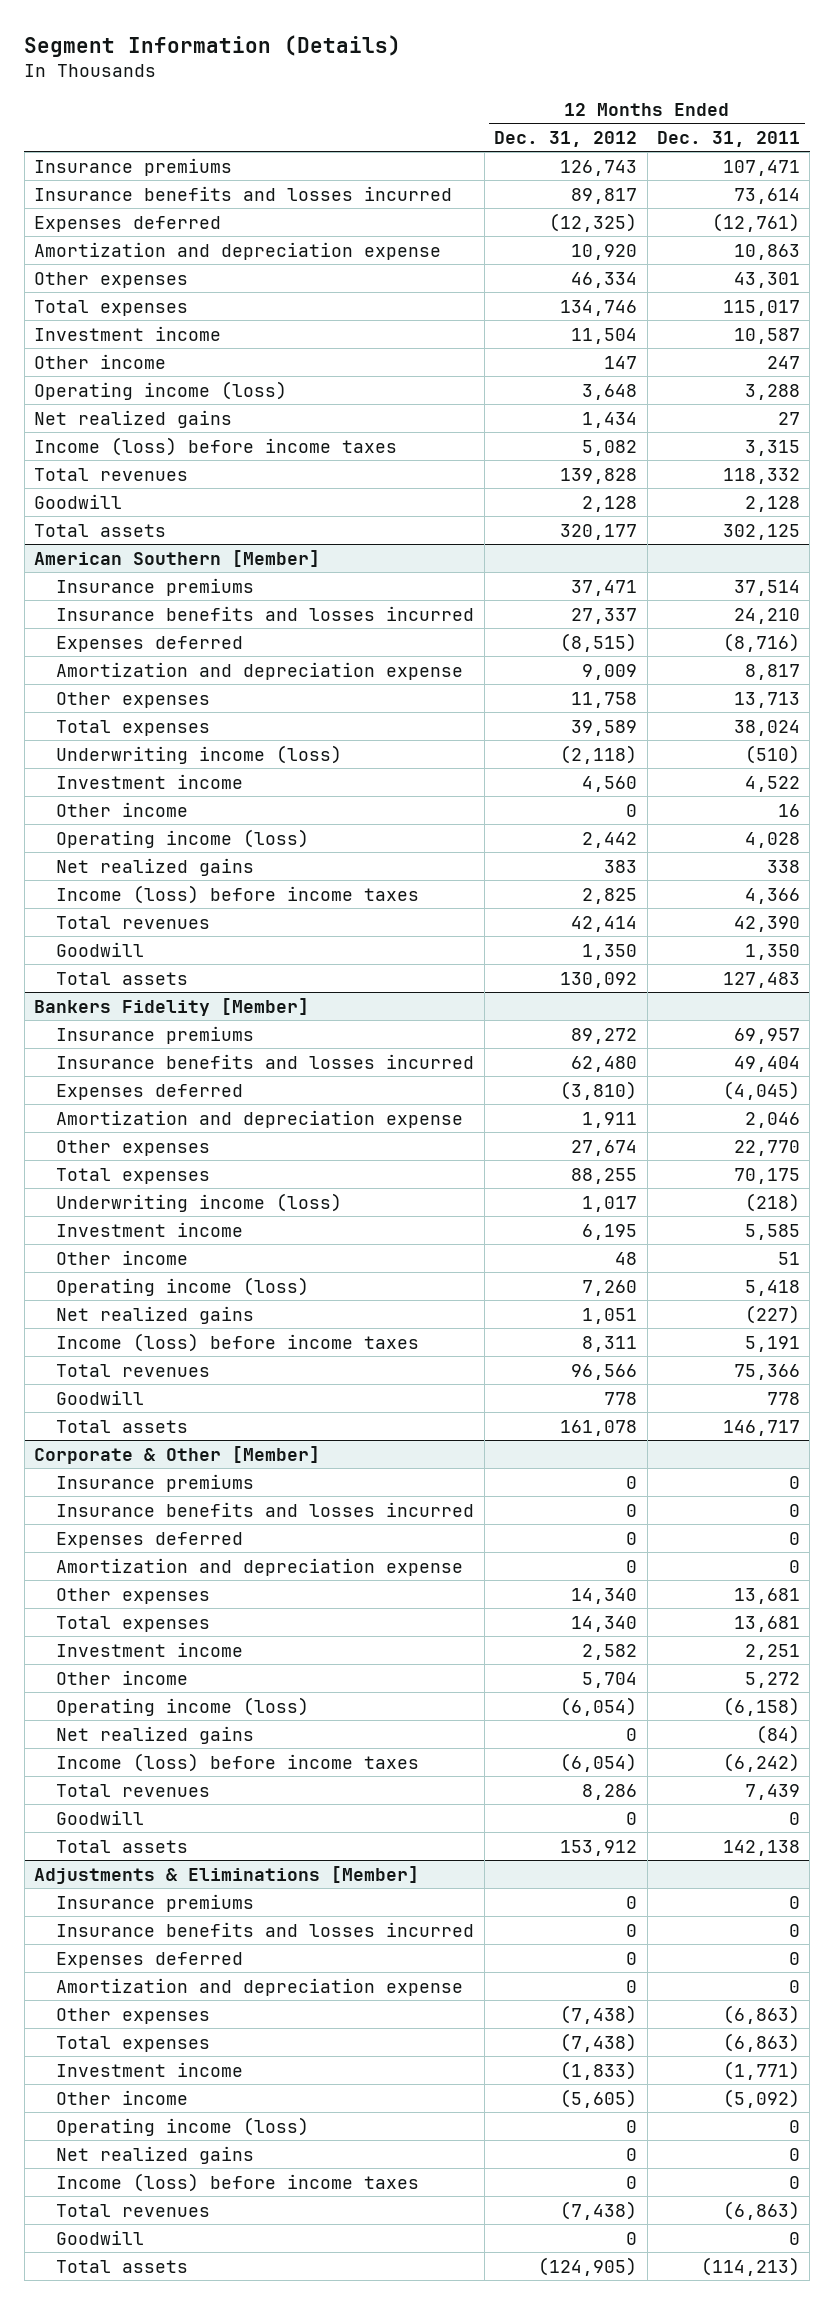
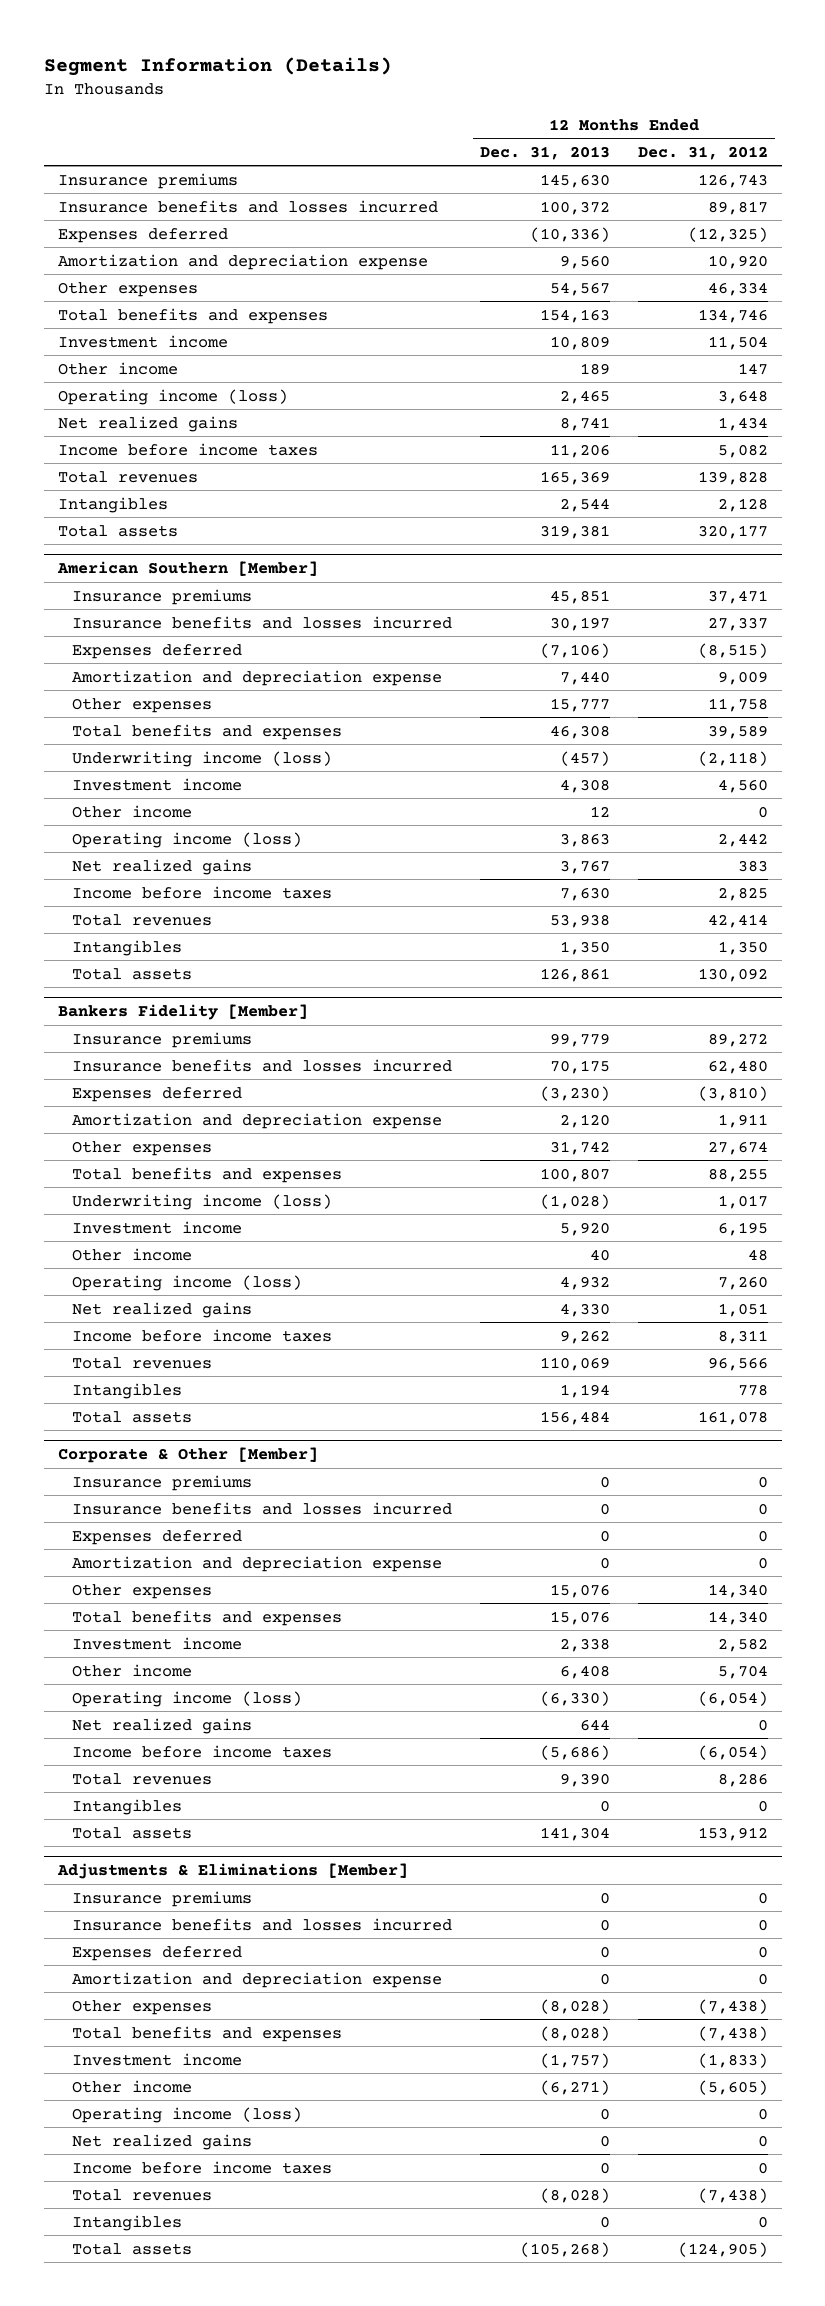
- | 12 Months Ended Dec. 31, 2012 | 12 Months Ended Dec. 31, 2011
+ | 12 Months Ended Dec. 31, 2013 | 12 Months Ended Dec. 31, 2012
- Total expenses | 134,746 | 115,017
+ Total benefits and expenses | 154,163 | 134,746
- Income (loss) before income taxes | 5,082 | 3,315
+ Income before income taxes | 11,206 | 5,082
- Goodwill | 2,128 | 2,128
+ Intangibles | 2,544 | 2,128
@ American Southern [Member]
- Total expenses | 39,589 | 38,024
+ Total benefits and expenses | 46,308 | 39,589
- Income (loss) before income taxes | 2,825 | 4,366
+ Income before income taxes | 7,630 | 2,825
- Goodwill | 1,350 | 1,350
+ Intangibles | 1,350 | 1,350
@ Bankers Fidelity [Member]
- Total expenses | 88,255 | 70,175
+ Total benefits and expenses | 100,807 | 88,255
- Income (loss) before income taxes | 8,311 | 5,191
+ Income before income taxes | 9,262 | 8,311
- Goodwill | 778 | 778
+ Intangibles | 1,194 | 778
@ Corporate & Other [Member]
- Total expenses | 14,340 | 13,681
+ Total benefits and expenses | 15,076 | 14,340
- Income (loss) before income taxes | (6,054) | (6,242)
+ Income before income taxes | (5,686) | (6,054)
- Goodwill | 0 | 0
+ Intangibles | 0 | 0
@ Adjustments & Eliminations [Member]
- Total expenses | (7,438) | (6,863)
+ Total benefits and expenses | (8,028) | (7,438)
- Income (loss) before income taxes | 0 | 0
+ Income before income taxes | 0 | 0
- Goodwill | 0 | 0
+ Intangibles | 0 | 0

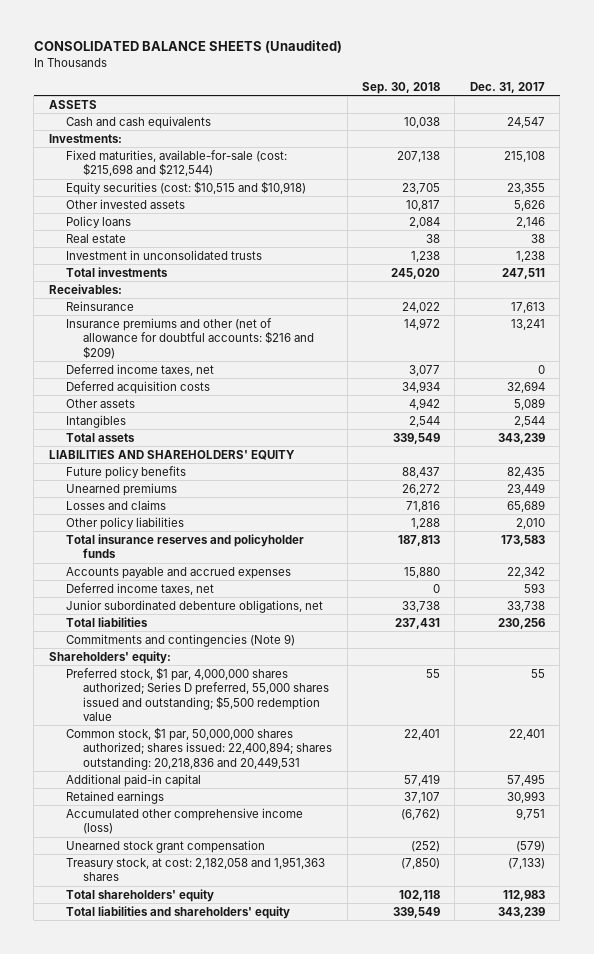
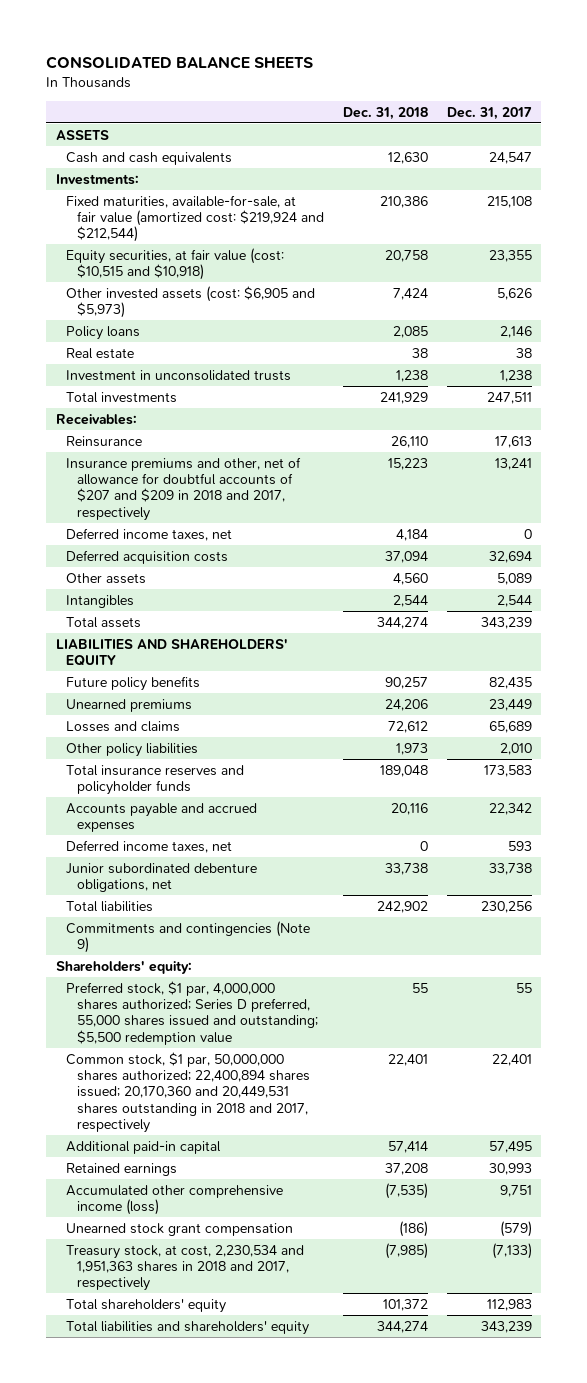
- CONSOLIDATED BALANCE SHEETS (Unaudited)
+ CONSOLIDATED BALANCE SHEETS
- | Sep. 30, 2018 | Dec. 31, 2017
+ | Dec. 31, 2018 | Dec. 31, 2017
- Fixed maturities, available-for-sale (cost: $215,698 and $212,544) | 207,138 | 215,108
- Equity securities (cost: $10,515 and $10,918) | 23,705 | 23,355
- Other invested assets | 10,817 | 5,626
+ Fixed maturities, available-for-sale, at fair value (amortized cost: $219,924 and $212,544) | 210,386 | 215,108
+ Equity securities, at fair value (cost: $10,515 and $10,918) | 20,758 | 23,355
+ Other invested assets (cost: $6,905 and $5,973) | 7,424 | 5,626
- Insurance premiums and other (net of allowance for doubtful accounts: $216 and $209) | 14,972 | 13,241
+ Insurance premiums and other, net of allowance for doubtful accounts of $207 and $209 in 2018 and 2017, respectively | 15,223 | 13,241
- Common stock, $1 par, 50,000,000 shares authorized; shares issued: 22,400,894; shares outstanding: 20,218,836 and 20,449,531 | 22,401 | 22,401
+ Common stock, $1 par, 50,000,000 shares authorized; 22,400,894 shares issued; 20,170,360 and 20,449,531 shares outstanding in 2018 and 2017, respectively | 22,401 | 22,401
- Treasury stock, at cost: 2,182,058 and 1,951,363 shares | (7,850) | (7,133)
+ Treasury stock, at cost, 2,230,534 and 1,951,363 shares in 2018 and 2017, respectively | (7,985) | (7,133)

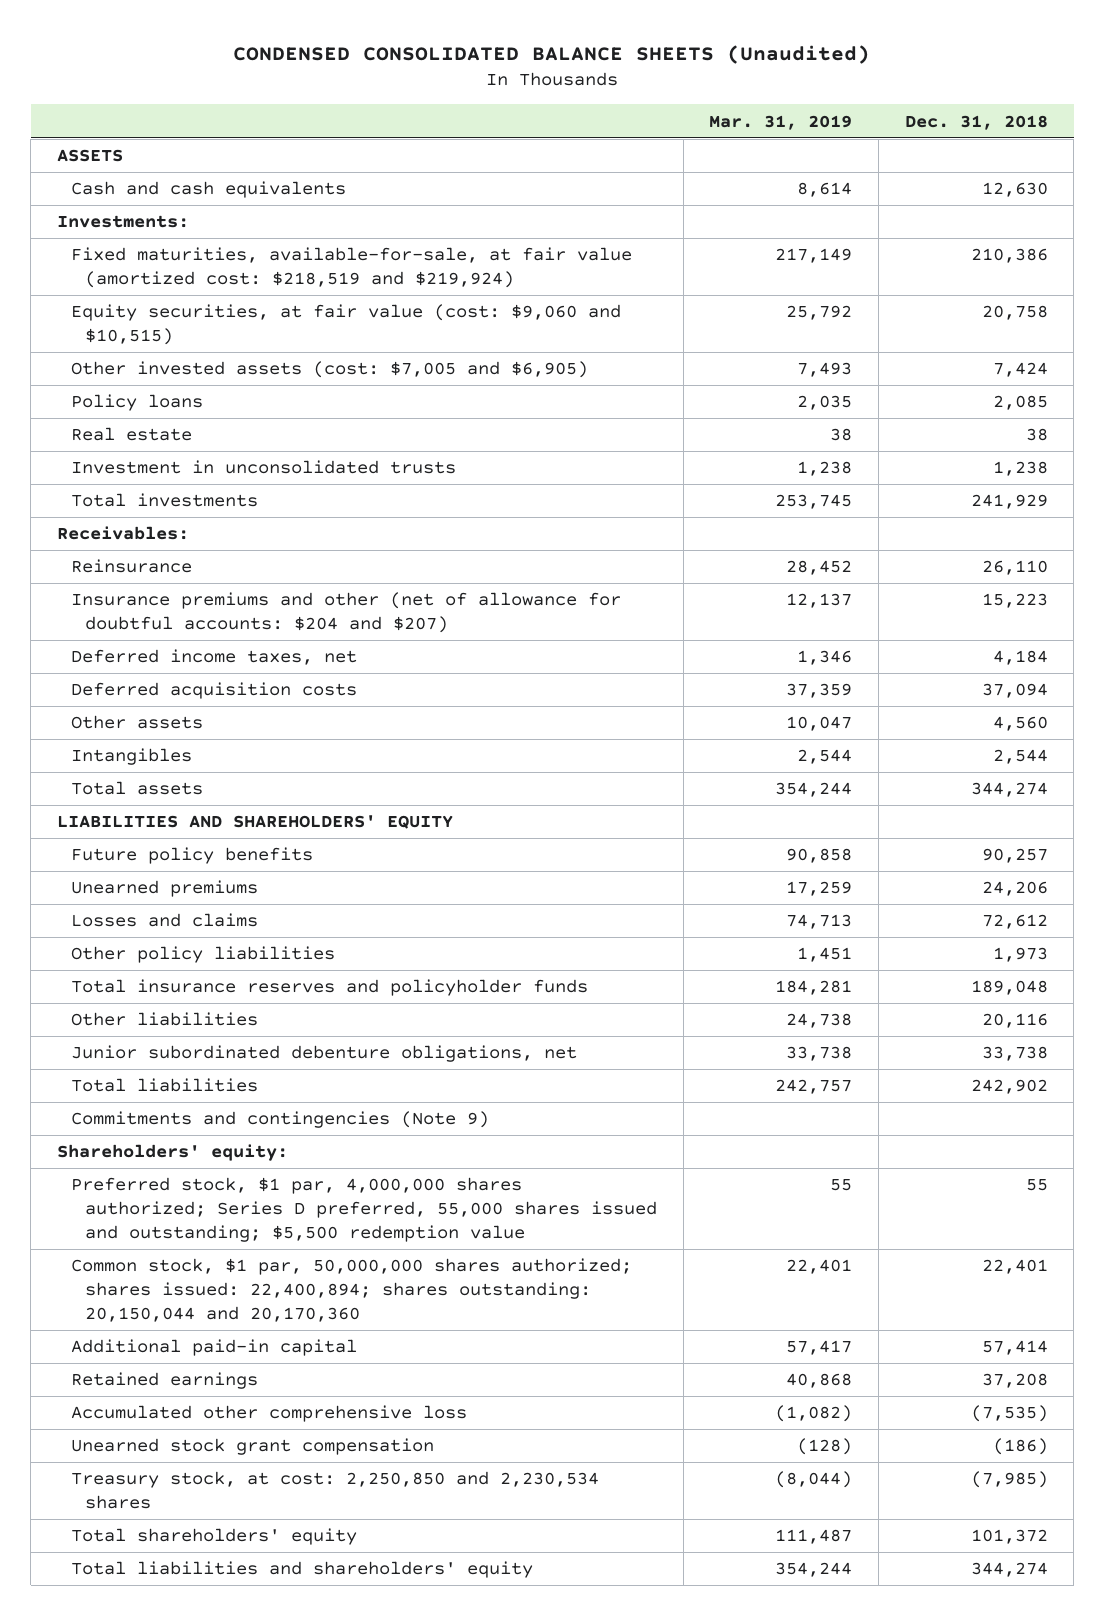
- CONSOLIDATED BALANCE SHEETS
+ CONDENSED CONSOLIDATED BALANCE SHEETS (Unaudited)
- | Dec. 31, 2018 | Dec. 31, 2017
+ | Mar. 31, 2019 | Dec. 31, 2018
- Fixed maturities, available-for-sale, at fair value (amortized cost: $219,924 and $212,544) | 210,386 | 215,108
- Equity securities, at fair value (cost: $10,515 and $10,918) | 20,758 | 23,355
- Other invested assets (cost: $6,905 and $5,973) | 7,424 | 5,626
+ Fixed maturities, available-for-sale, at fair value (amortized cost: $218,519 and $219,924) | 217,149 | 210,386
+ Equity securities, at fair value (cost: $9,060 and $10,515) | 25,792 | 20,758
+ Other invested assets (cost: $7,005 and $6,905) | 7,493 | 7,424
- Insurance premiums and other, net of allowance for doubtful accounts of $207 and $209 in 2018 and 2017, respectively | 15,223 | 13,241
+ Insurance premiums and other (net of allowance for doubtful accounts: $204 and $207) | 12,137 | 15,223
- Accounts payable and accrued expenses | 20,116 | 22,342
- Deferred income taxes, net | 0 | 593
+ Other liabilities | 24,738 | 20,116
- Common stock, $1 par, 50,000,000 shares authorized; 22,400,894 shares issued; 20,170,360 and 20,449,531 shares outstanding in 2018 and 2017, respectively | 22,401 | 22,401
+ Common stock, $1 par, 50,000,000 shares authorized; shares issued: 22,400,894; shares outstanding: 20,150,044 and 20,170,360 | 22,401 | 22,401
- Accumulated other comprehensive income (loss) | (7,535) | 9,751
+ Accumulated other comprehensive loss | (1,082) | (7,535)
- Treasury stock, at cost, 2,230,534 and 1,951,363 shares in 2018 and 2017, respectively | (7,985) | (7,133)
+ Treasury stock, at cost: 2,250,850 and 2,230,534 shares | (8,044) | (7,985)

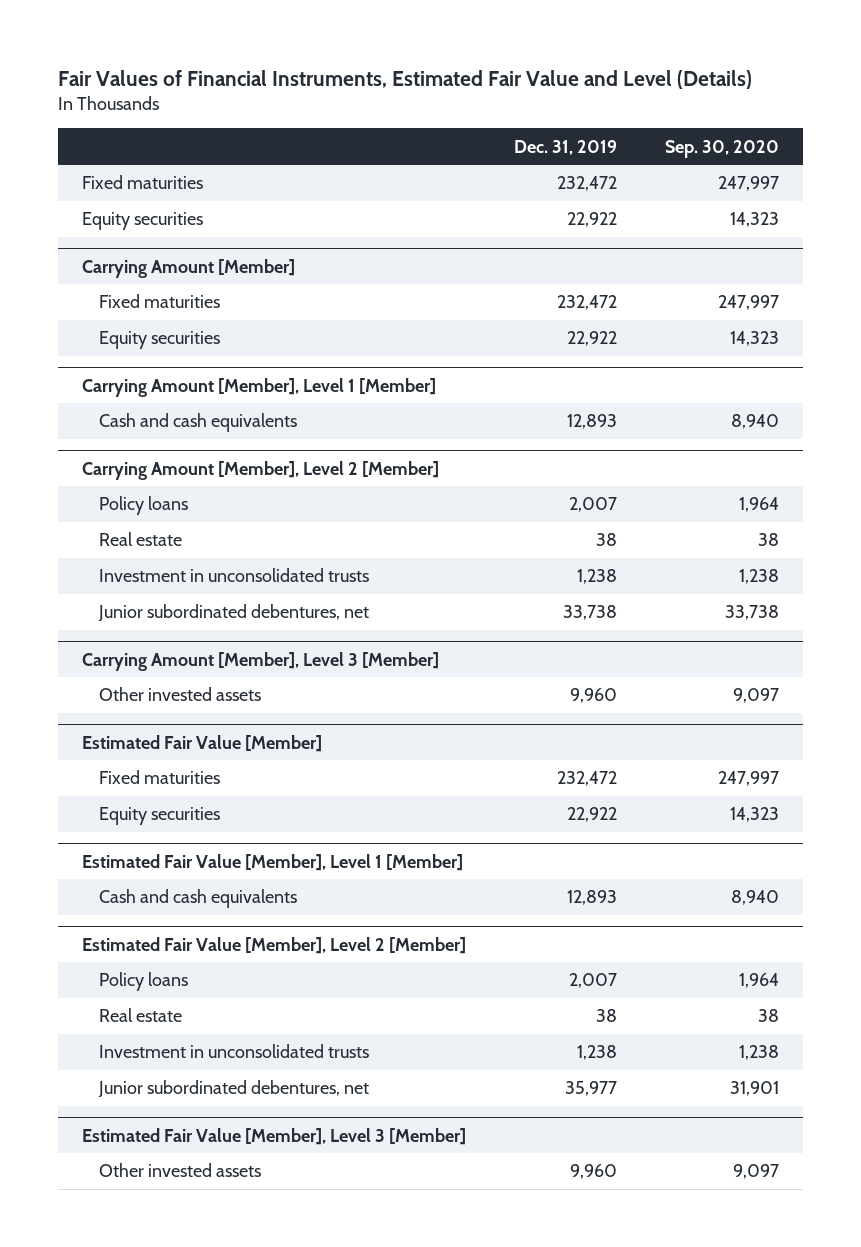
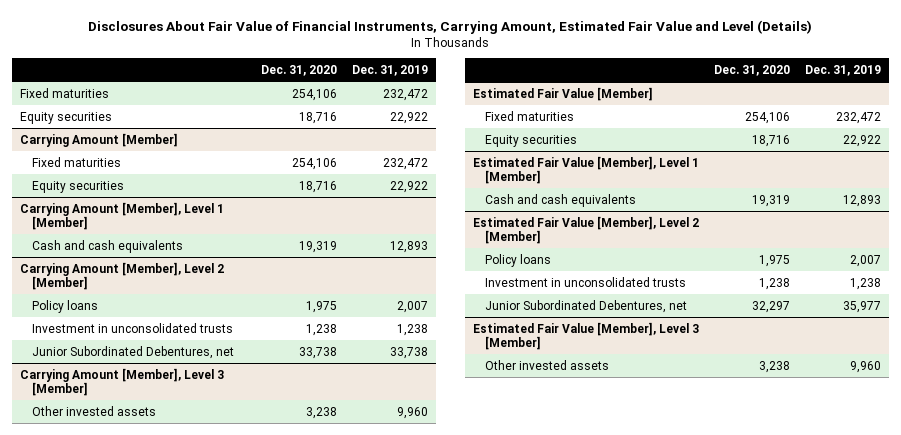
- Fair Values of Financial Instruments, Estimated Fair Value and Level (Details)
+ Disclosures About Fair Value of Financial Instruments, Carrying Amount, Estimated Fair Value and Level (Details)
- | Dec. 31, 2019 | Sep. 30, 2020
+ | Dec. 31, 2020 | Dec. 31, 2019
@ Carrying Amount [Member], Level 2 [Member]
- Real estate | 38 | 38
- Junior subordinated debentures, net | 33,738 | 33,738
+ Junior Subordinated Debentures, net | 33,738 | 33,738
@ Estimated Fair Value [Member], Level 2 [Member]
- Real estate | 38 | 38
- Junior subordinated debentures, net | 35,977 | 31,901
+ Junior Subordinated Debentures, net | 32,297 | 35,977

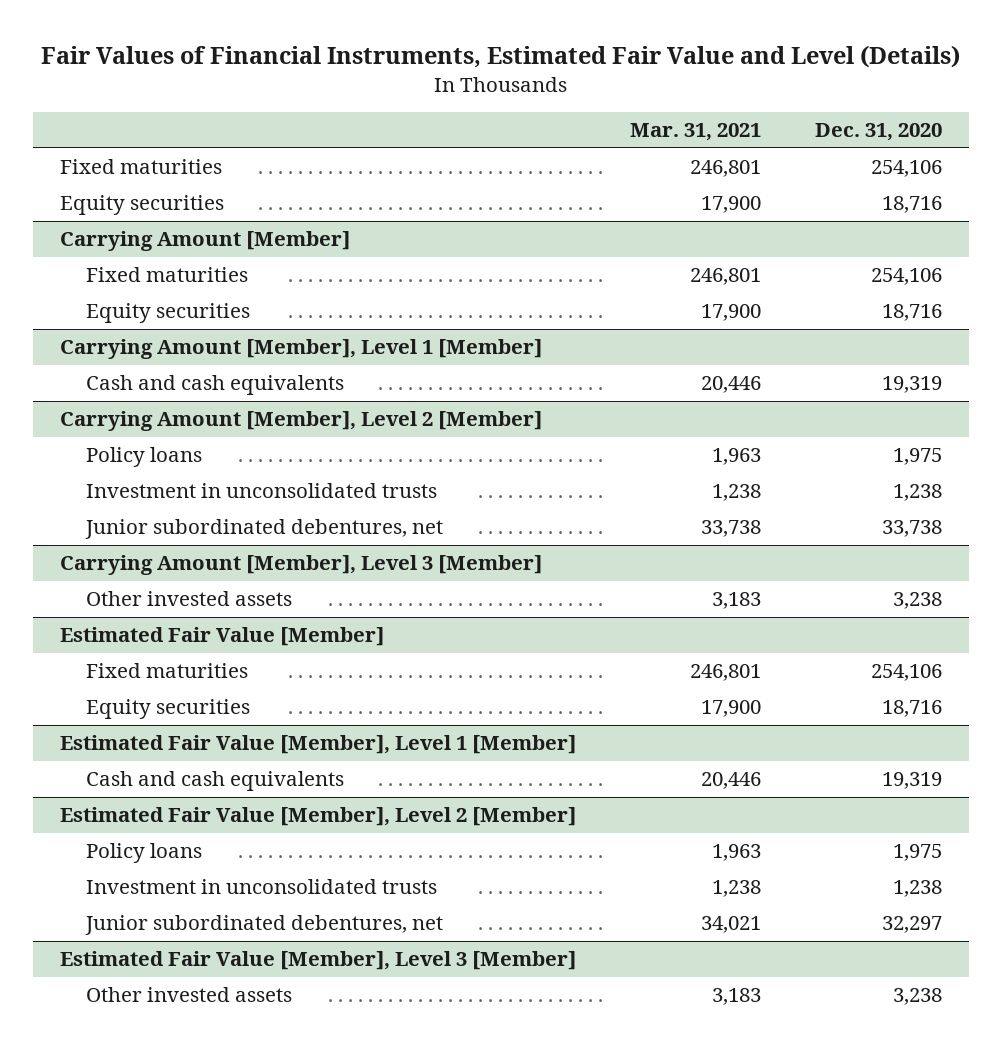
- Disclosures About Fair Value of Financial Instruments, Carrying Amount, Estimated Fair Value and Level (Details)
+ Fair Values of Financial Instruments, Estimated Fair Value and Level (Details)
- | Dec. 31, 2020 | Dec. 31, 2019
+ | Mar. 31, 2021 | Dec. 31, 2020
@ Carrying Amount [Member], Level 2 [Member]
- Junior Subordinated Debentures, net | 33,738 | 33,738
+ Junior subordinated debentures, net | 33,738 | 33,738
@ Estimated Fair Value [Member], Level 2 [Member]
- Junior Subordinated Debentures, net | 32,297 | 35,977
+ Junior subordinated debentures, net | 34,021 | 32,297

